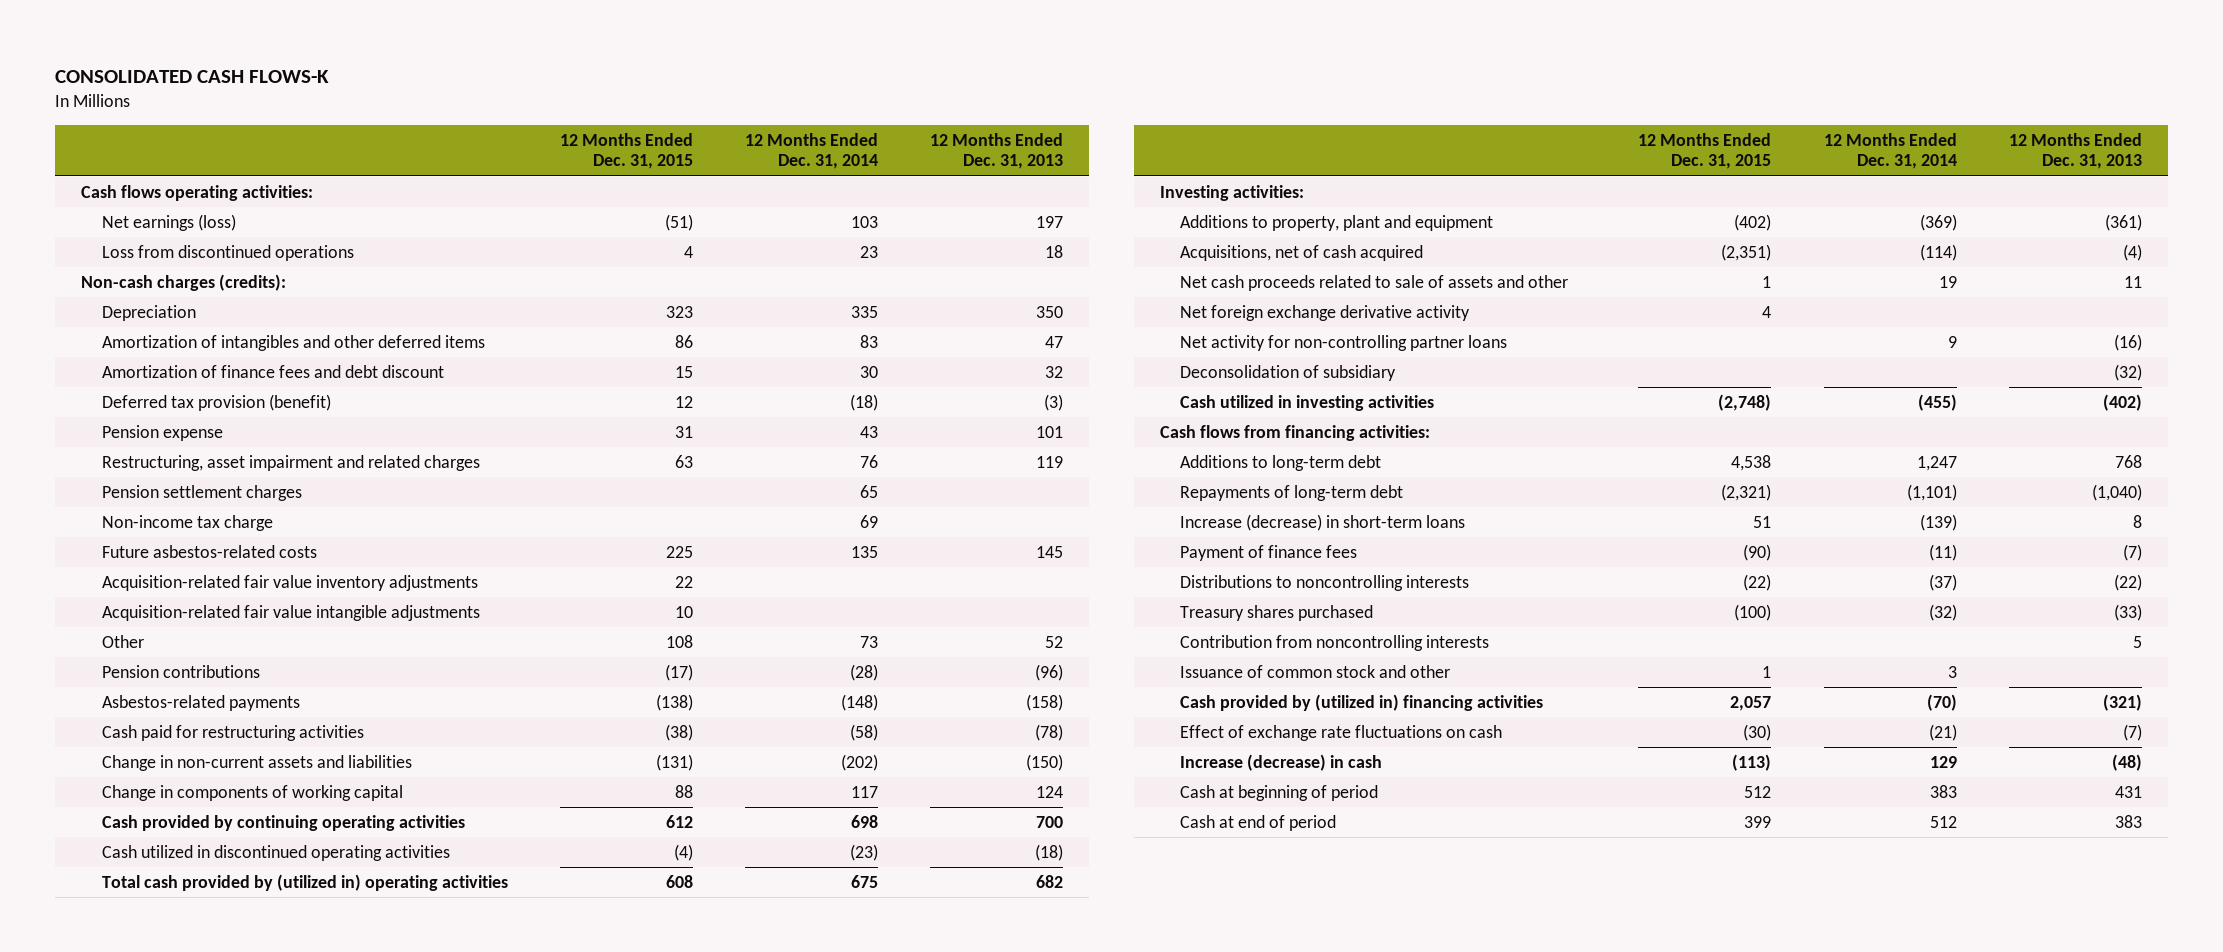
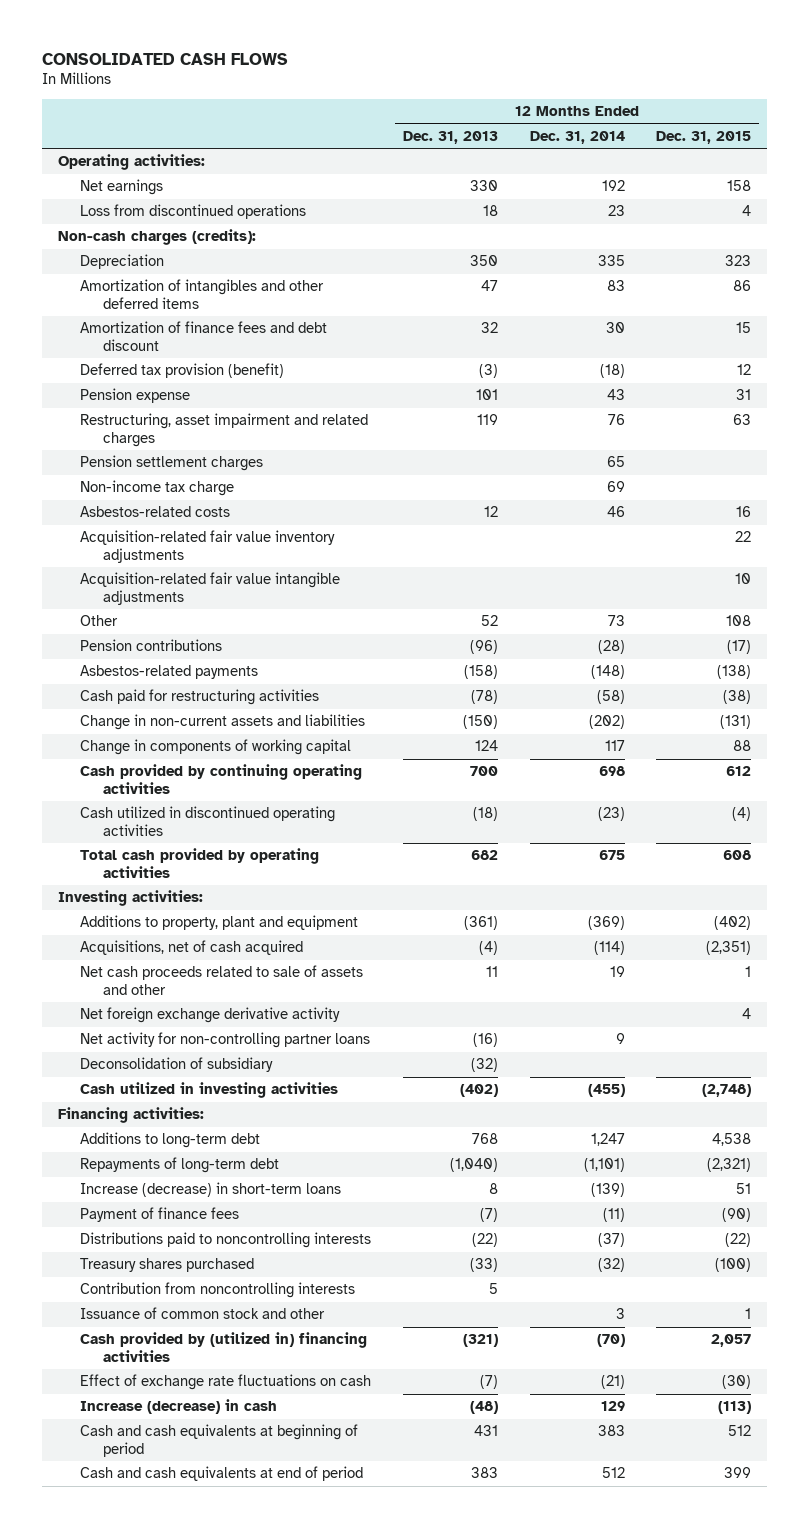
- CONSOLIDATED CASH FLOWS-K
+ CONSOLIDATED CASH FLOWS
- | 12 Months Ended Dec. 31, 2015 | 12 Months Ended Dec. 31, 2014 | 12 Months Ended Dec. 31, 2013
+ | 12 Months Ended Dec. 31, 2013 | 12 Months Ended Dec. 31, 2014 | 12 Months Ended Dec. 31, 2015
- Cash flows operating activities:
- Net earnings (loss) | (51) | 103 | 197
+ Operating activities:
+ Net earnings | 330 | 192 | 158
- Future asbestos-related costs | 225 | 135 | 145
+ Asbestos-related costs | 12 | 46 | 16
- Total cash provided by (utilized in) operating activities | 608 | 675 | 682
+ Total cash provided by operating activities | 682 | 675 | 608
- Cash flows from financing activities:
+ Financing activities:
- Distributions to noncontrolling interests | (22) | (37) | (22)
+ Distributions paid to noncontrolling interests | (22) | (37) | (22)
- Cash at beginning of period | 512 | 383 | 431
- Cash at end of period | 399 | 512 | 383
+ Cash and cash equivalents at beginning of period | 431 | 383 | 512
+ Cash and cash equivalents at end of period | 383 | 512 | 399

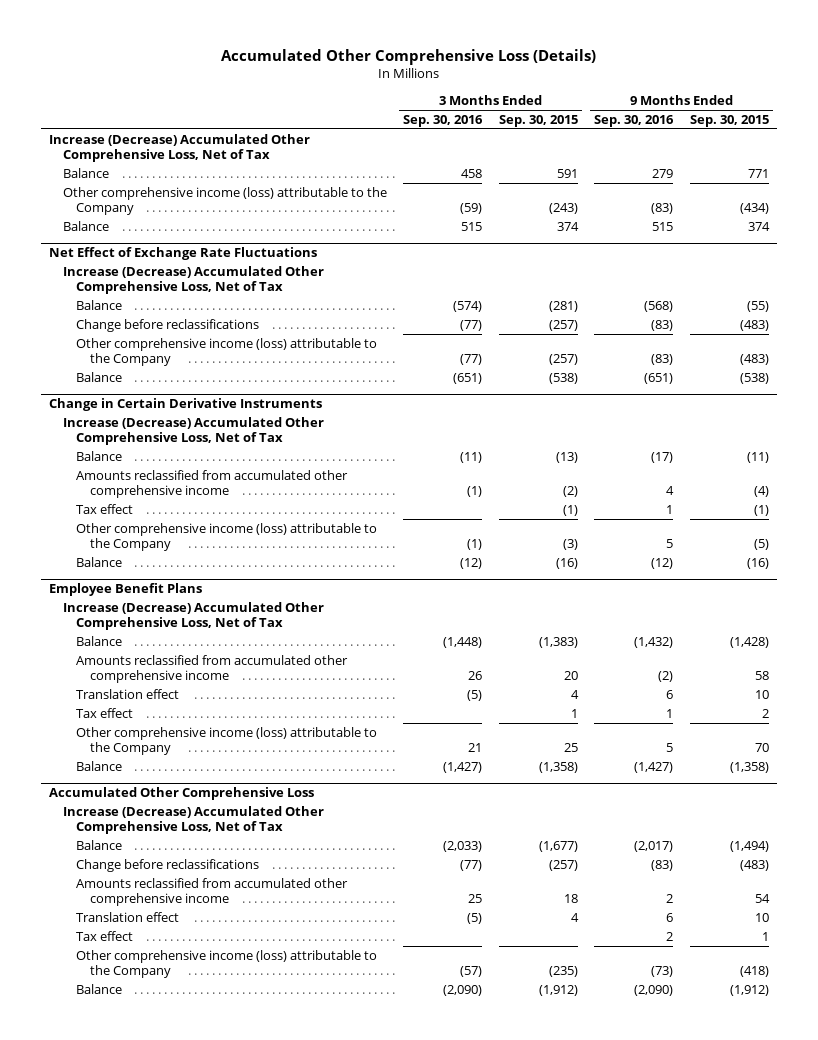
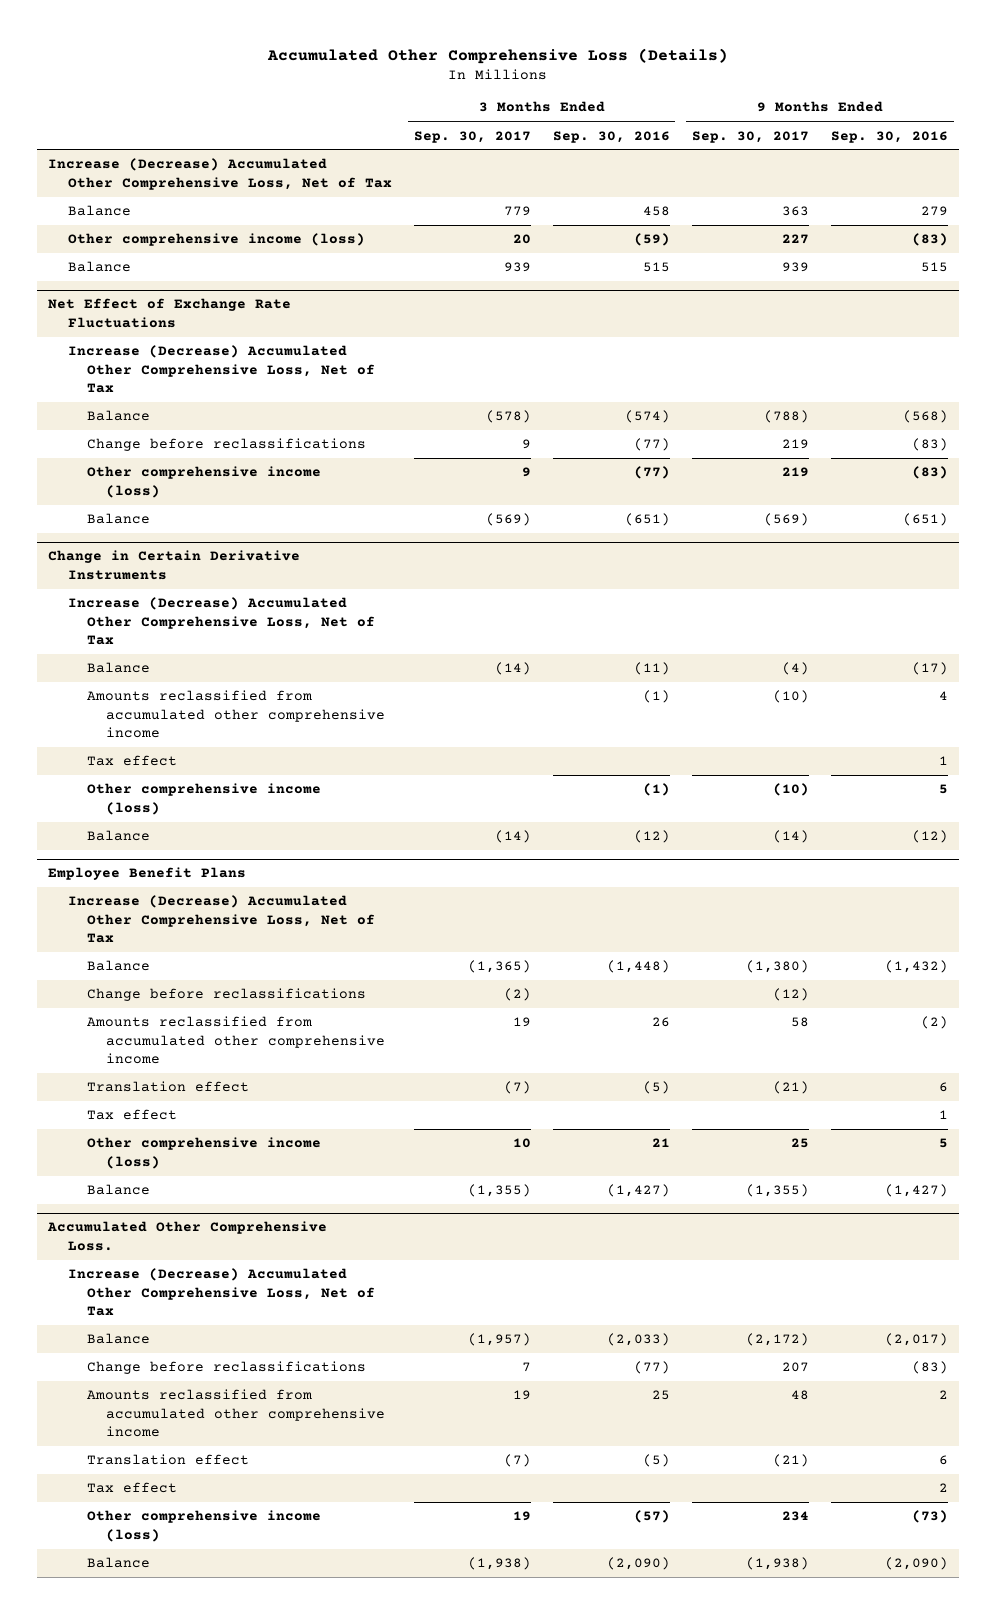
- | 3 Months Ended Sep. 30, 2016 | 3 Months Ended Sep. 30, 2015 | 9 Months Ended Sep. 30, 2016 | 9 Months Ended Sep. 30, 2015
+ | 3 Months Ended Sep. 30, 2017 | 3 Months Ended Sep. 30, 2016 | 9 Months Ended Sep. 30, 2017 | 9 Months Ended Sep. 30, 2016
- Other comprehensive income (loss) attributable to the Company | (59) | (243) | (83) | (434)
+ Other comprehensive income (loss) | 20 | (59) | 227 | (83)
@ Net Effect of Exchange Rate Fluctuations
- Other comprehensive income (loss) attributable to the Company | (77) | (257) | (83) | (483)
+ Other comprehensive income (loss) | 9 | (77) | 219 | (83)
@ Change in Certain Derivative Instruments
- Other comprehensive income (loss) attributable to the Company | (1) | (3) | 5 | (5)
+ Other comprehensive income (loss) | | (1) | (10) | 5
@ Employee Benefit Plans
+ Change before reclassifications | (2) | | (12) |
- Other comprehensive income (loss) attributable to the Company | 21 | 25 | 5 | 70
+ Other comprehensive income (loss) | 10 | 21 | 25 | 5
- Accumulated Other Comprehensive Loss
+ Accumulated Other Comprehensive Loss.
- Other comprehensive income (loss) attributable to the Company | (57) | (235) | (73) | (418)
+ Other comprehensive income (loss) | 19 | (57) | 234 | (73)

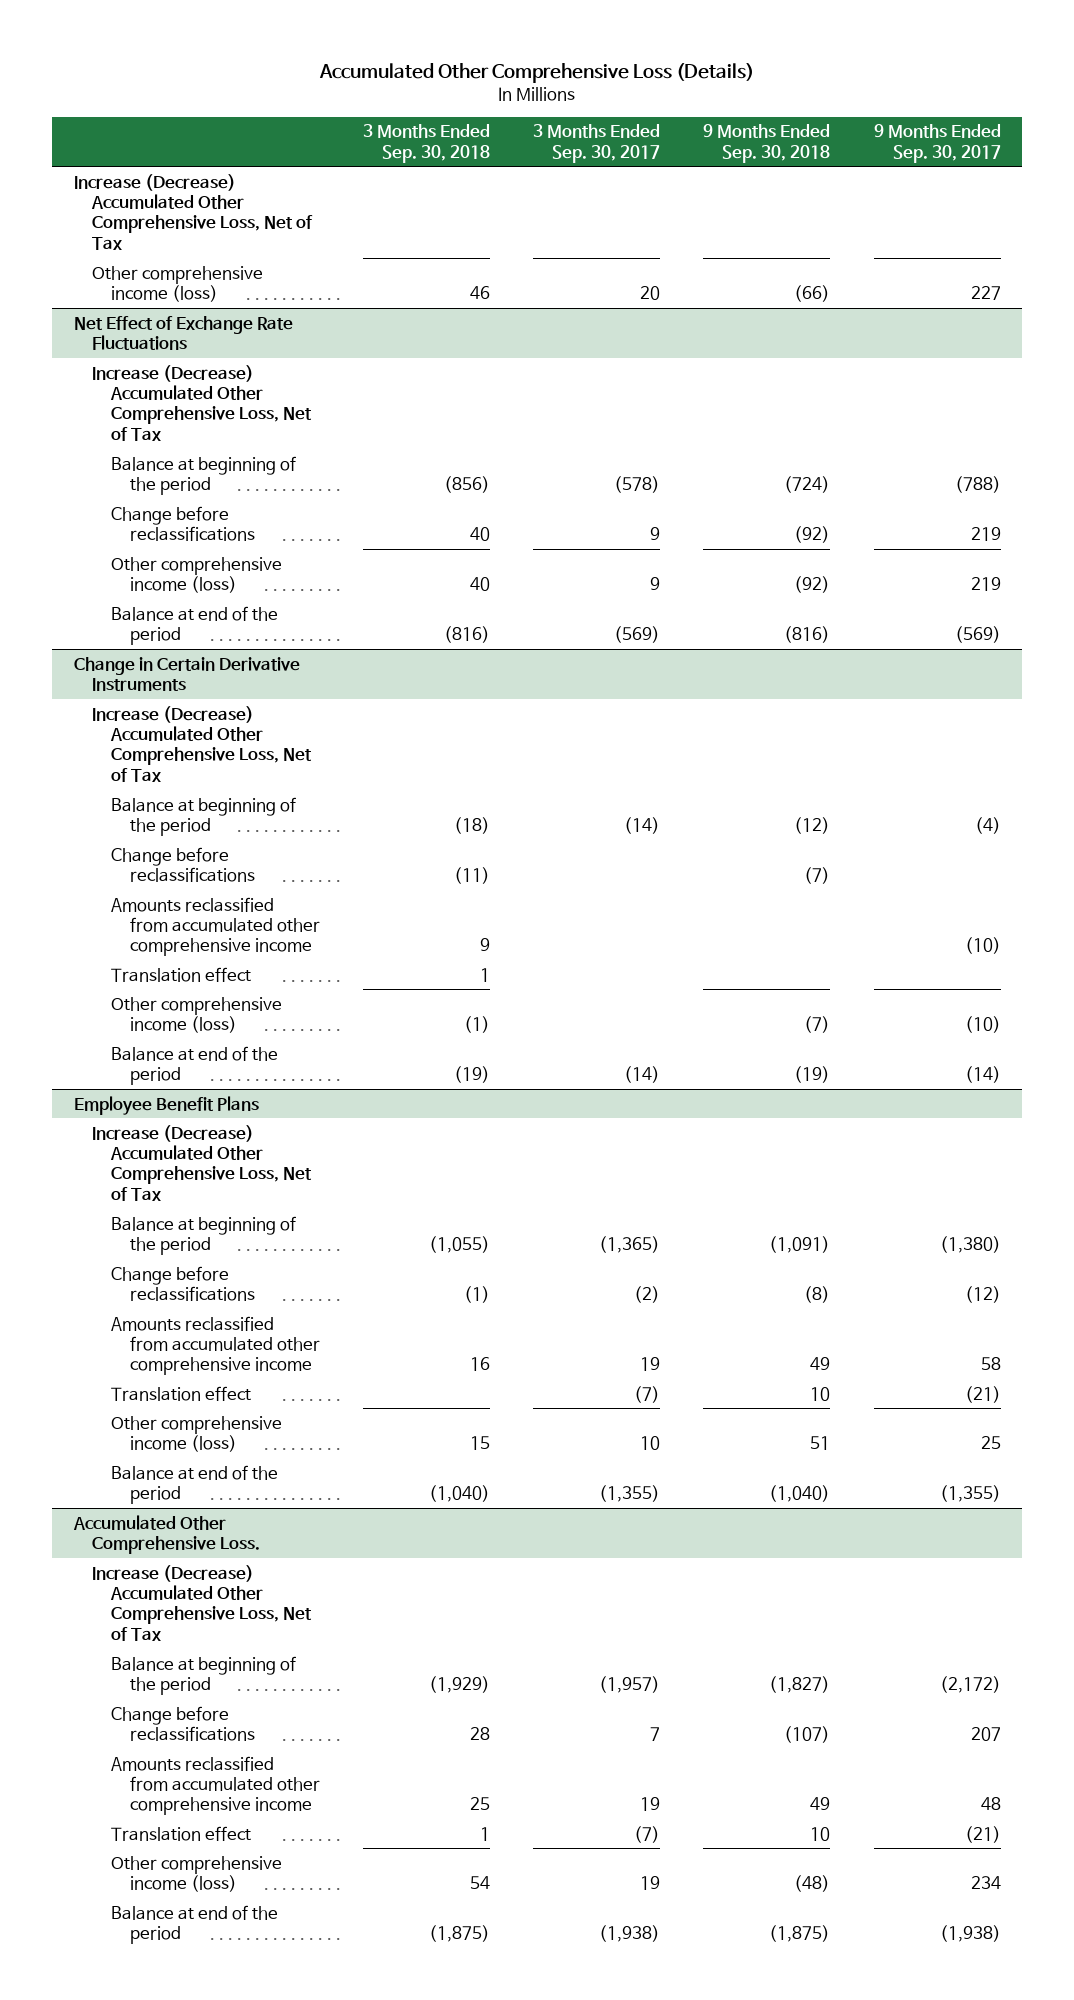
- | 3 Months Ended Sep. 30, 2017 | 3 Months Ended Sep. 30, 2016 | 9 Months Ended Sep. 30, 2017 | 9 Months Ended Sep. 30, 2016
+ | 3 Months Ended Sep. 30, 2018 | 3 Months Ended Sep. 30, 2017 | 9 Months Ended Sep. 30, 2018 | 9 Months Ended Sep. 30, 2017
- Balance | 779 | 458 | 363 | 279
- Balance | 939 | 515 | 939 | 515
@ Net Effect of Exchange Rate Fluctuations
- Balance | (578) | (574) | (788) | (568)
+ Balance at beginning of the period | (856) | (578) | (724) | (788)
- Balance | (569) | (651) | (569) | (651)
+ Balance at end of the period | (816) | (569) | (816) | (569)
@ Change in Certain Derivative Instruments
- Balance | (14) | (11) | (4) | (17)
+ Balance at beginning of the period | (18) | (14) | (12) | (4)
+ Change before reclassifications | (11) | | (7) |
- Tax effect | | | | 1
+ Translation effect | 1 | | |
- Balance | (14) | (12) | (14) | (12)
+ Balance at end of the period | (19) | (14) | (19) | (14)
@ Employee Benefit Plans
- Balance | (1,365) | (1,448) | (1,380) | (1,432)
+ Balance at beginning of the period | (1,055) | (1,365) | (1,091) | (1,380)
- Tax effect | | | | 1
- Balance | (1,355) | (1,427) | (1,355) | (1,427)
+ Balance at end of the period | (1,040) | (1,355) | (1,040) | (1,355)
@ Accumulated Other Comprehensive Loss.
- Balance | (1,957) | (2,033) | (2,172) | (2,017)
+ Balance at beginning of the period | (1,929) | (1,957) | (1,827) | (2,172)
- Tax effect | | | | 2
- Balance | (1,938) | (2,090) | (1,938) | (2,090)
+ Balance at end of the period | (1,875) | (1,938) | (1,875) | (1,938)

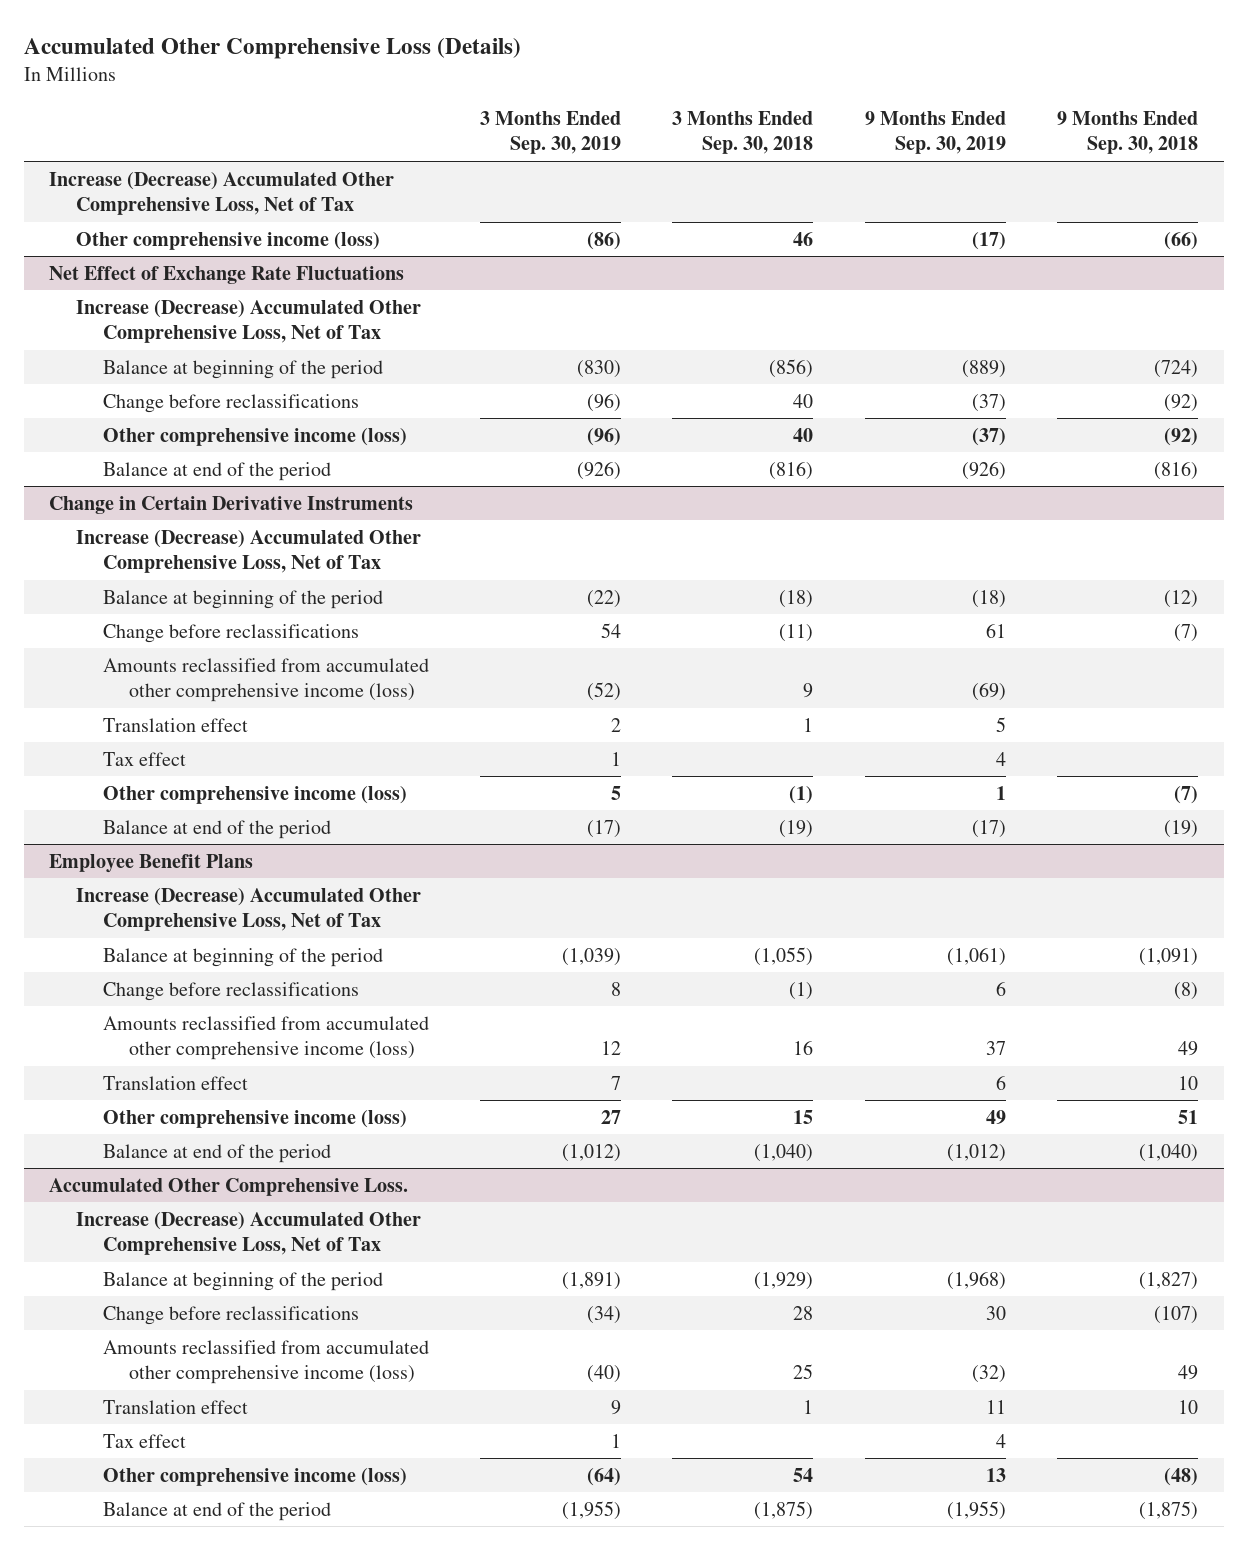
- | 3 Months Ended Sep. 30, 2018 | 3 Months Ended Sep. 30, 2017 | 9 Months Ended Sep. 30, 2018 | 9 Months Ended Sep. 30, 2017
+ | 3 Months Ended Sep. 30, 2019 | 3 Months Ended Sep. 30, 2018 | 9 Months Ended Sep. 30, 2019 | 9 Months Ended Sep. 30, 2018
@ Change in Certain Derivative Instruments
- Amounts reclassified from accumulated other comprehensive income | 9 | | | (10)
+ Amounts reclassified from accumulated other comprehensive income (loss) | (52) | 9 | (69) |
+ Tax effect | 1 | | 4 |
@ Employee Benefit Plans
- Amounts reclassified from accumulated other comprehensive income | 16 | 19 | 49 | 58
+ Amounts reclassified from accumulated other comprehensive income (loss) | 12 | 16 | 37 | 49
@ Accumulated Other Comprehensive Loss.
- Amounts reclassified from accumulated other comprehensive income | 25 | 19 | 49 | 48
+ Amounts reclassified from accumulated other comprehensive income (loss) | (40) | 25 | (32) | 49
+ Tax effect | 1 | | 4 |

